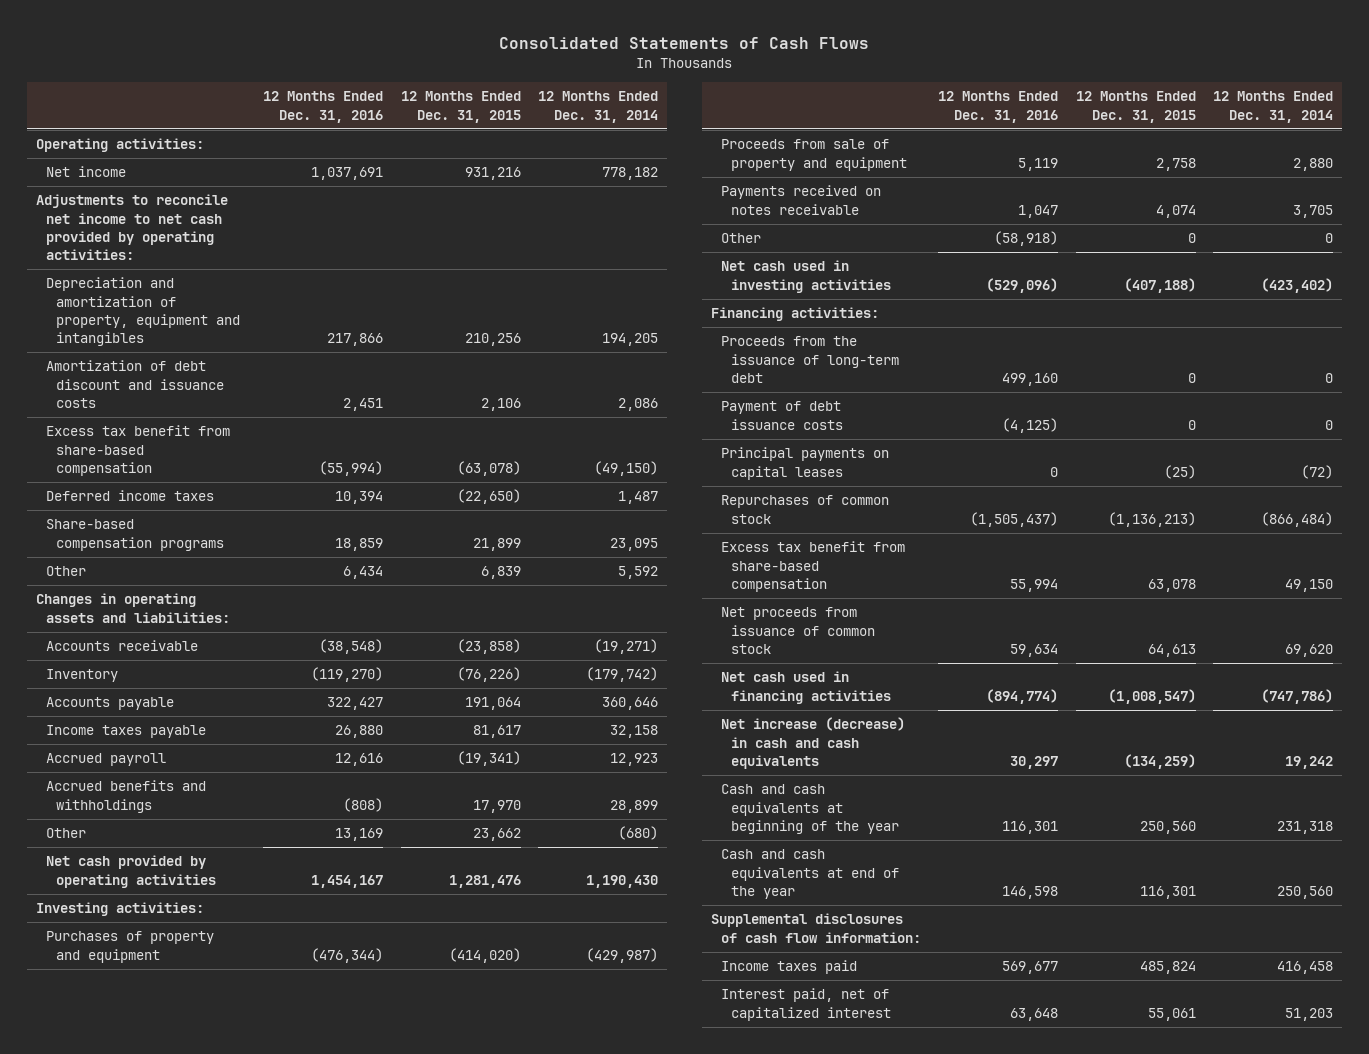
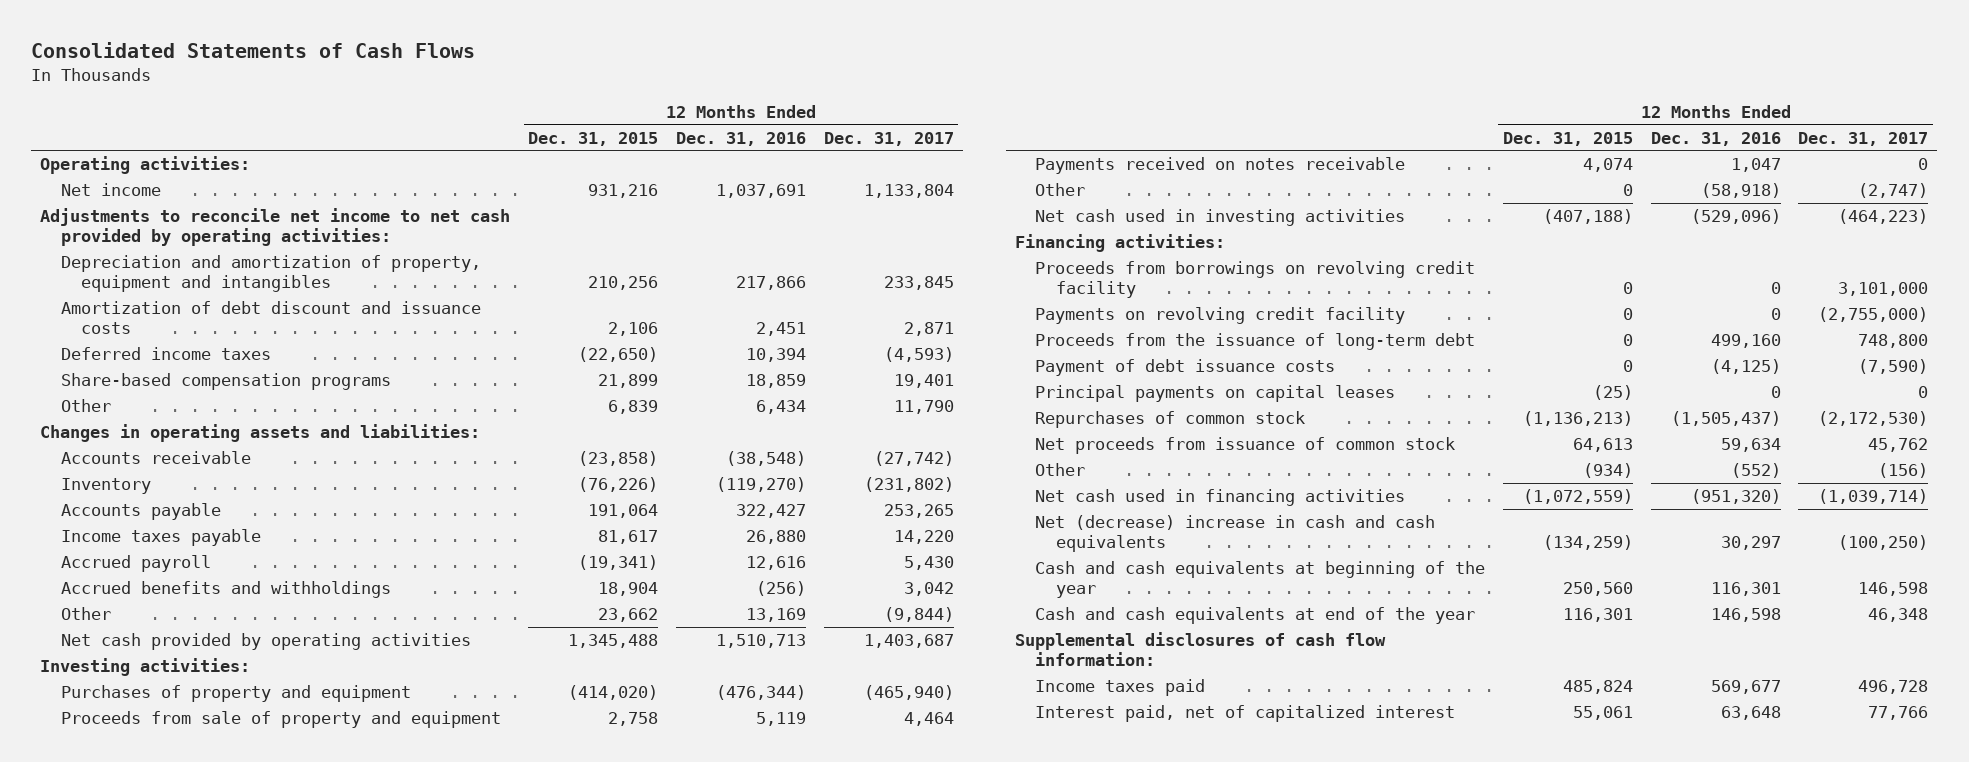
- | 12 Months Ended Dec. 31, 2016 | 12 Months Ended Dec. 31, 2015 | 12 Months Ended Dec. 31, 2014
+ | 12 Months Ended Dec. 31, 2015 | 12 Months Ended Dec. 31, 2016 | 12 Months Ended Dec. 31, 2017
- Excess tax benefit from share-based compensation | (55,994) | (63,078) | (49,150)
- Accrued benefits and withholdings | (808) | 17,970 | 28,899
+ Accrued benefits and withholdings | 18,904 | (256) | 3,042
- Net cash provided by operating activities | 1,454,167 | 1,281,476 | 1,190,430
+ Net cash provided by operating activities | 1,345,488 | 1,510,713 | 1,403,687
+ Proceeds from borrowings on revolving credit facility | 0 | 0 | 3,101,000
+ Payments on revolving credit facility | 0 | 0 | (2,755,000)
- Excess tax benefit from share-based compensation | 55,994 | 63,078 | 49,150
- Net cash used in financing activities | (894,774) | (1,008,547) | (747,786)
- Net increase (decrease) in cash and cash equivalents | 30,297 | (134,259) | 19,242
+ Other | (934) | (552) | (156)
+ Net cash used in financing activities | (1,072,559) | (951,320) | (1,039,714)
+ Net (decrease) increase in cash and cash equivalents | (134,259) | 30,297 | (100,250)

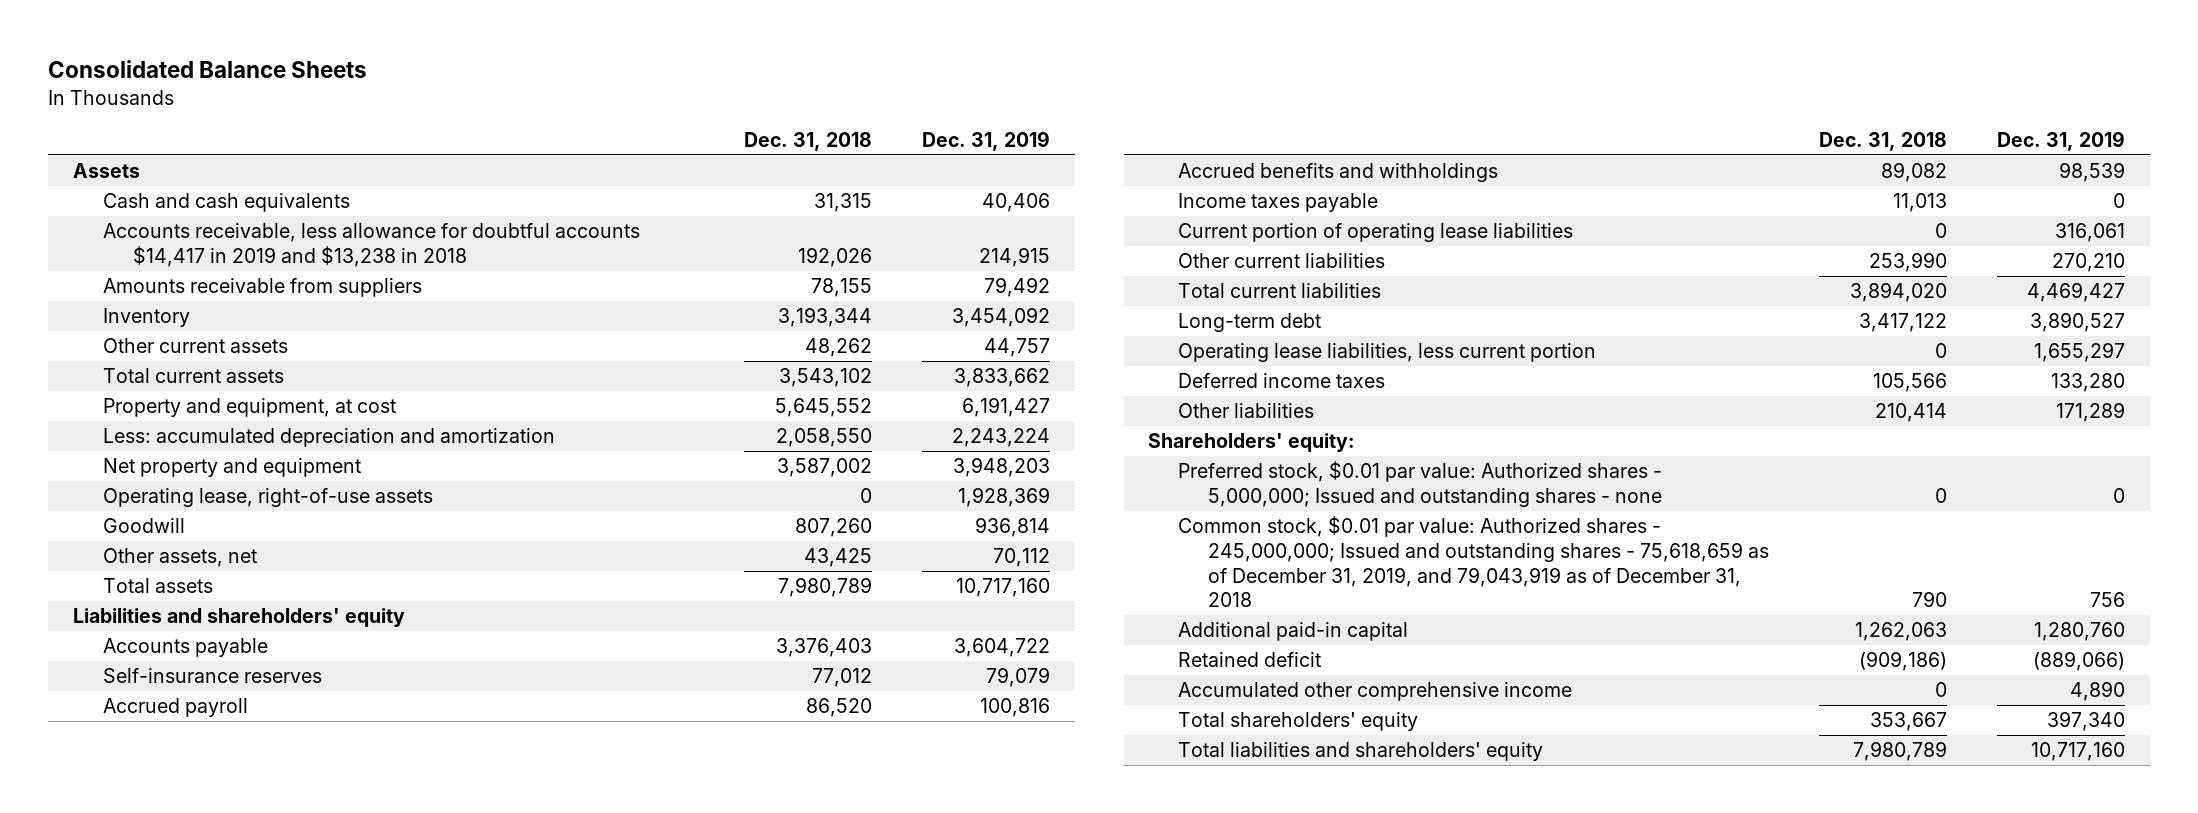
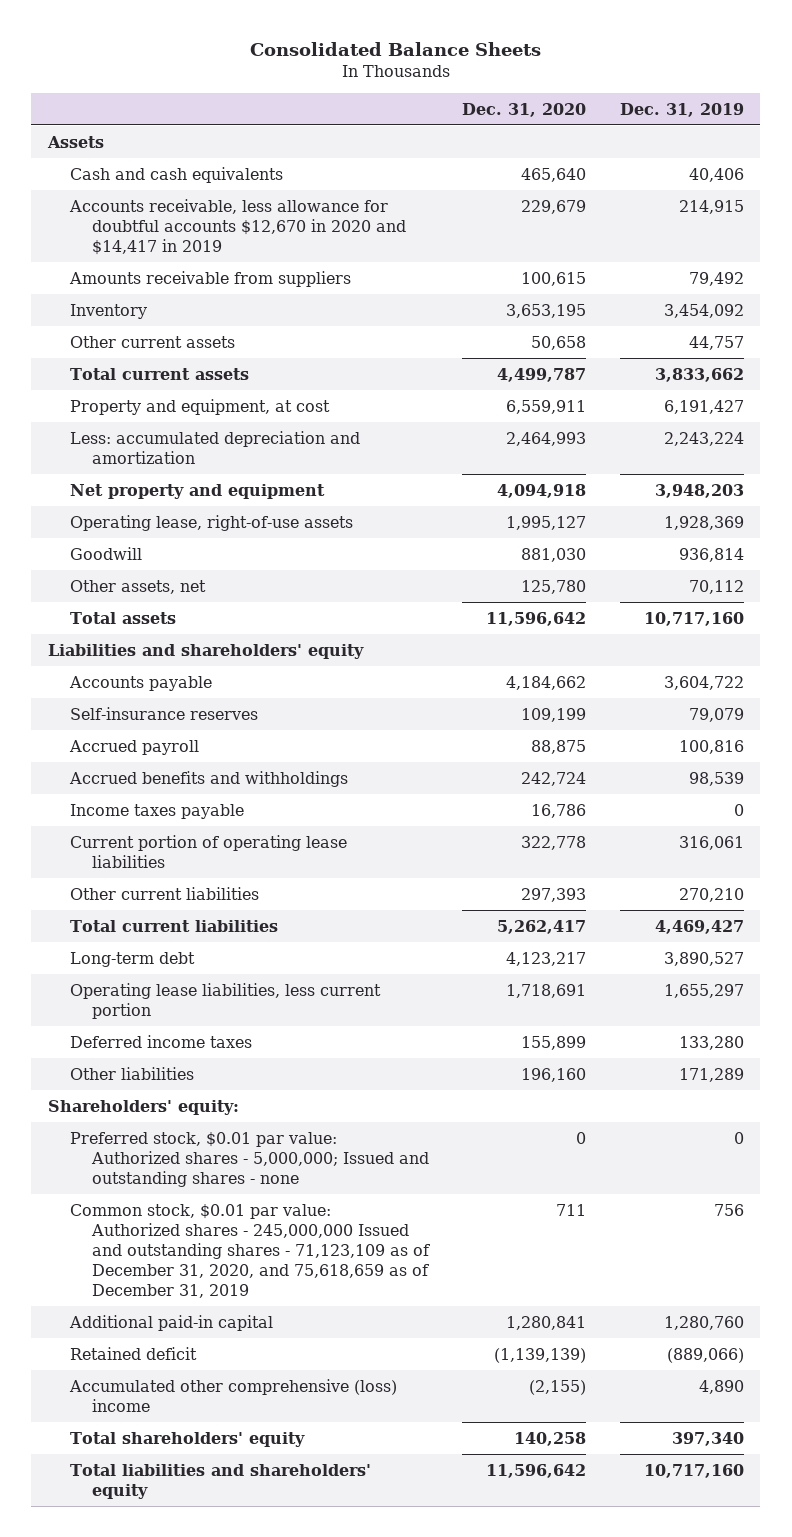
- | Dec. 31, 2018 | Dec. 31, 2019
+ | Dec. 31, 2020 | Dec. 31, 2019
- Accounts receivable, less allowance for doubtful accounts $14,417 in 2019 and $13,238 in 2018 | 192,026 | 214,915
+ Accounts receivable, less allowance for doubtful accounts $12,670 in 2020 and $14,417 in 2019 | 229,679 | 214,915
- Common stock, $0.01 par value: Authorized shares - 245,000,000; Issued and outstanding shares - 75,618,659 as of December 31, 2019, and 79,043,919 as of December 31, 2018 | 790 | 756
+ Common stock, $0.01 par value: Authorized shares - 245,000,000 Issued and outstanding shares - 71,123,109 as of December 31, 2020, and 75,618,659 as of December 31, 2019 | 711 | 756
- Accumulated other comprehensive income | 0 | 4,890
+ Accumulated other comprehensive (loss) income | (2,155) | 4,890

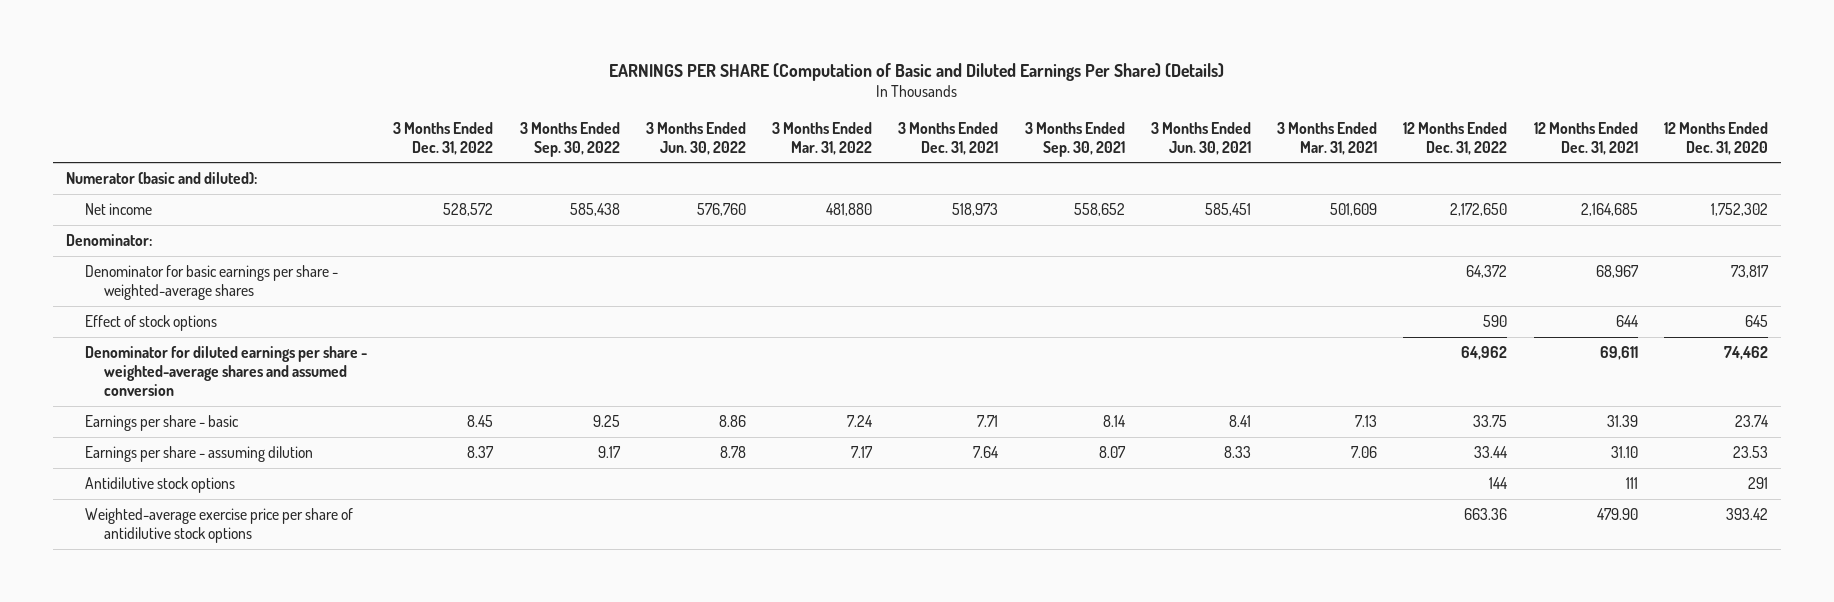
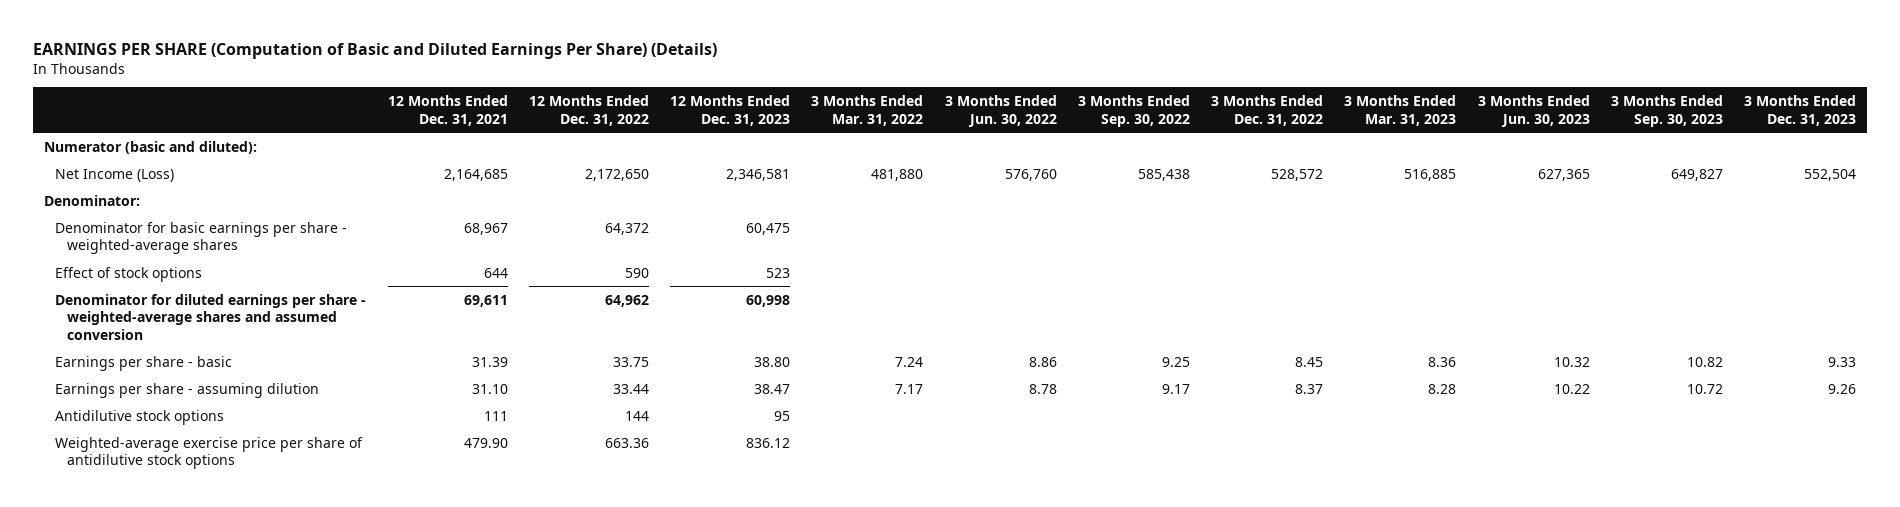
- | 3 Months Ended Dec. 31, 2022 | 3 Months Ended Sep. 30, 2022 | 3 Months Ended Jun. 30, 2022 | 3 Months Ended Mar. 31, 2022 | 3 Months Ended Dec. 31, 2021 | 3 Months Ended Sep. 30, 2021 | 3 Months Ended Jun. 30, 2021 | 3 Months Ended Mar. 31, 2021 | 12 Months Ended Dec. 31, 2022 | 12 Months Ended Dec. 31, 2021 | 12 Months Ended Dec. 31, 2020
+ | 12 Months Ended Dec. 31, 2021 | 12 Months Ended Dec. 31, 2022 | 12 Months Ended Dec. 31, 2023 | 3 Months Ended Mar. 31, 2022 | 3 Months Ended Jun. 30, 2022 | 3 Months Ended Sep. 30, 2022 | 3 Months Ended Dec. 31, 2022 | 3 Months Ended Mar. 31, 2023 | 3 Months Ended Jun. 30, 2023 | 3 Months Ended Sep. 30, 2023 | 3 Months Ended Dec. 31, 2023
- Net income | 528,572 | 585,438 | 576,760 | 481,880 | 518,973 | 558,652 | 585,451 | 501,609 | 2,172,650 | 2,164,685 | 1,752,302
+ Net Income (Loss) | 2,164,685 | 2,172,650 | 2,346,581 | 481,880 | 576,760 | 585,438 | 528,572 | 516,885 | 627,365 | 649,827 | 552,504

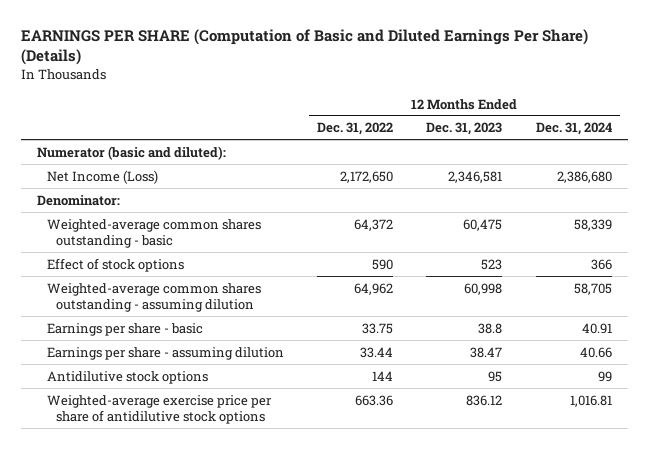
- | 12 Months Ended Dec. 31, 2021 | 12 Months Ended Dec. 31, 2022 | 12 Months Ended Dec. 31, 2023 | 3 Months Ended Mar. 31, 2022 | 3 Months Ended Jun. 30, 2022 | 3 Months Ended Sep. 30, 2022 | 3 Months Ended Dec. 31, 2022 | 3 Months Ended Mar. 31, 2023 | 3 Months Ended Jun. 30, 2023 | 3 Months Ended Sep. 30, 2023 | 3 Months Ended Dec. 31, 2023
+ | 12 Months Ended Dec. 31, 2022 | 12 Months Ended Dec. 31, 2023 | 12 Months Ended Dec. 31, 2024
- Denominator for basic earnings per share - weighted-average shares | 68,967 | 64,372 | 60,475 | | | | | | | |
+ Weighted-average common shares outstanding - basic | 64,372 | 60,475 | 58,339
- Denominator for diluted earnings per share - weighted-average shares and assumed conversion | 69,611 | 64,962 | 60,998 | | | | | | | |
- Earnings per share - basic | 31.39 | 33.75 | 38.80 | 7.24 | 8.86 | 9.25 | 8.45 | 8.36 | 10.32 | 10.82 | 9.33
+ Weighted-average common shares outstanding - assuming dilution | 64,962 | 60,998 | 58,705
+ Earnings per share - basic | 33.75 | 38.8 | 40.91

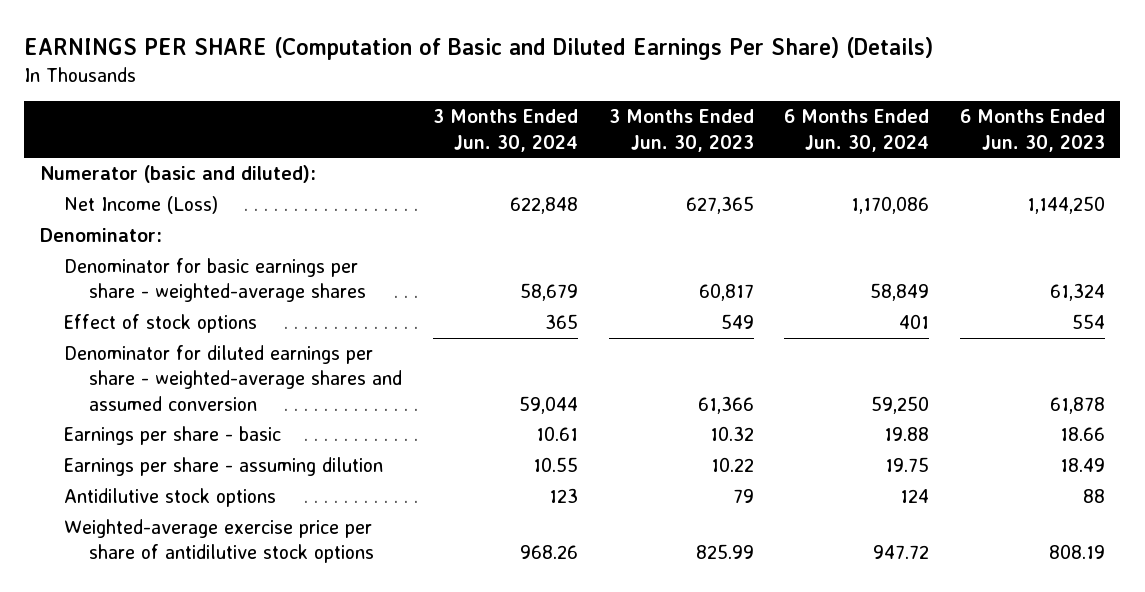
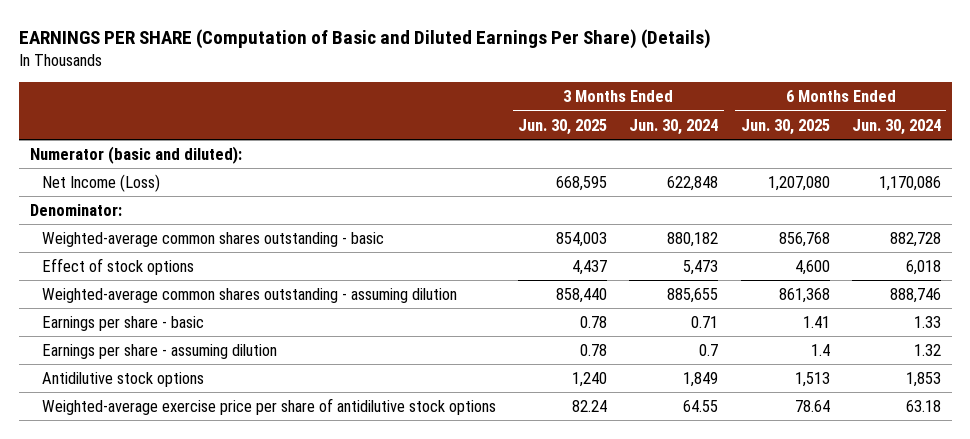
- | 3 Months Ended Jun. 30, 2024 | 3 Months Ended Jun. 30, 2023 | 6 Months Ended Jun. 30, 2024 | 6 Months Ended Jun. 30, 2023
+ | 3 Months Ended Jun. 30, 2025 | 3 Months Ended Jun. 30, 2024 | 6 Months Ended Jun. 30, 2025 | 6 Months Ended Jun. 30, 2024
- Denominator for basic earnings per share - weighted-average shares | 58,679 | 60,817 | 58,849 | 61,324
- Effect of stock options | 365 | 549 | 401 | 554
- Denominator for diluted earnings per share - weighted-average shares and assumed conversion | 59,044 | 61,366 | 59,250 | 61,878
- Earnings per share - basic | 10.61 | 10.32 | 19.88 | 18.66
- Earnings per share - assuming dilution | 10.55 | 10.22 | 19.75 | 18.49
- Antidilutive stock options | 123 | 79 | 124 | 88
- Weighted-average exercise price per share of antidilutive stock options | 968.26 | 825.99 | 947.72 | 808.19
+ Weighted-average common shares outstanding - basic | 854,003 | 880,182 | 856,768 | 882,728
+ Effect of stock options | 4,437 | 5,473 | 4,600 | 6,018
+ Weighted-average common shares outstanding - assuming dilution | 858,440 | 885,655 | 861,368 | 888,746
+ Earnings per share - basic | 0.78 | 0.71 | 1.41 | 1.33
+ Earnings per share - assuming dilution | 0.78 | 0.7 | 1.4 | 1.32
+ Antidilutive stock options | 1,240 | 1,849 | 1,513 | 1,853
+ Weighted-average exercise price per share of antidilutive stock options | 82.24 | 64.55 | 78.64 | 63.18

